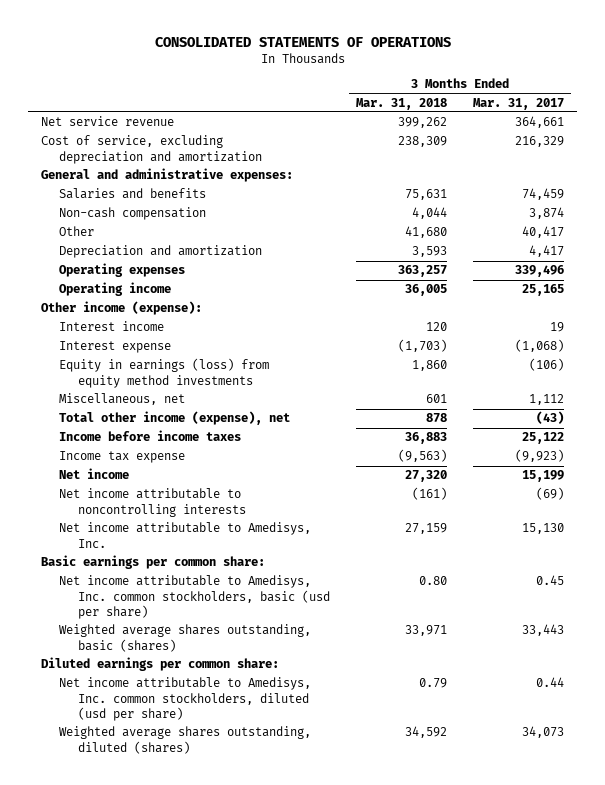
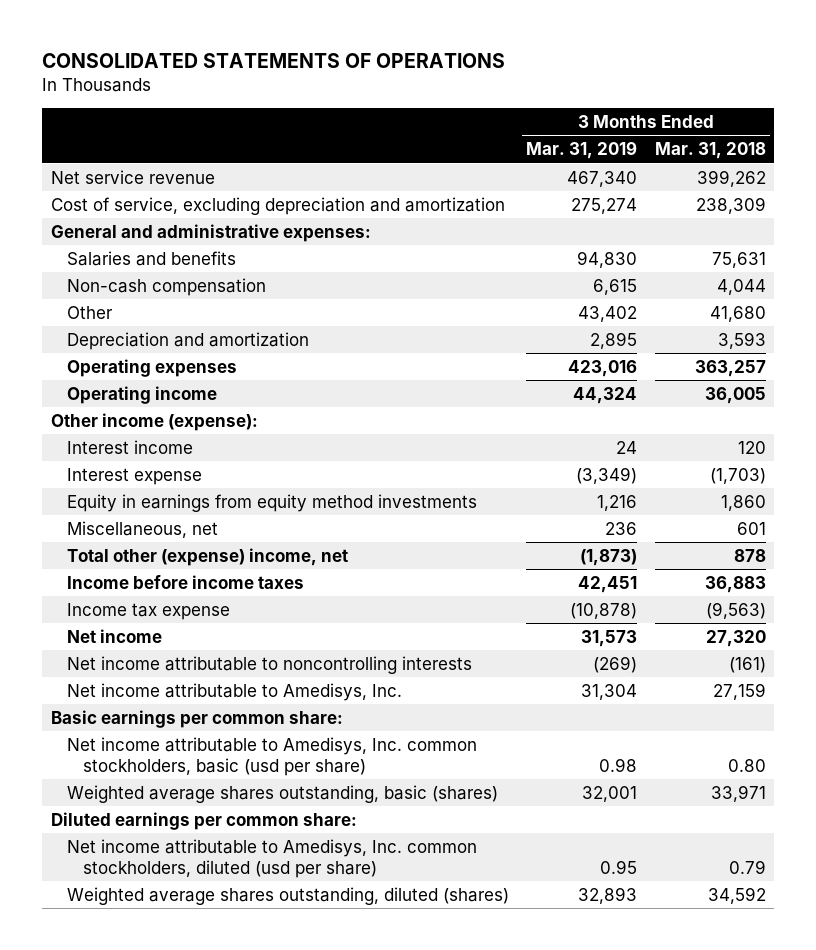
- | 3 Months Ended Mar. 31, 2018 | 3 Months Ended Mar. 31, 2017
+ | 3 Months Ended Mar. 31, 2019 | 3 Months Ended Mar. 31, 2018
- Equity in earnings (loss) from equity method investments | 1,860 | (106)
+ Equity in earnings from equity method investments | 1,216 | 1,860
- Total other income (expense), net | 878 | (43)
+ Total other (expense) income, net | (1,873) | 878

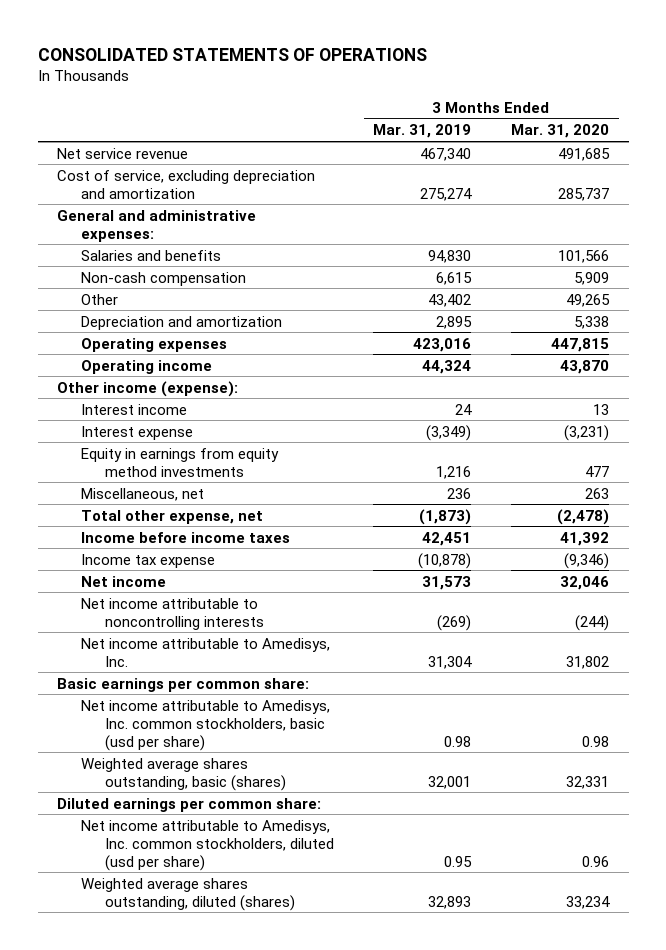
- | 3 Months Ended Mar. 31, 2019 | 3 Months Ended Mar. 31, 2018
+ | 3 Months Ended Mar. 31, 2019 | 3 Months Ended Mar. 31, 2020
- Total other (expense) income, net | (1,873) | 878
+ Total other expense, net | (1,873) | (2,478)

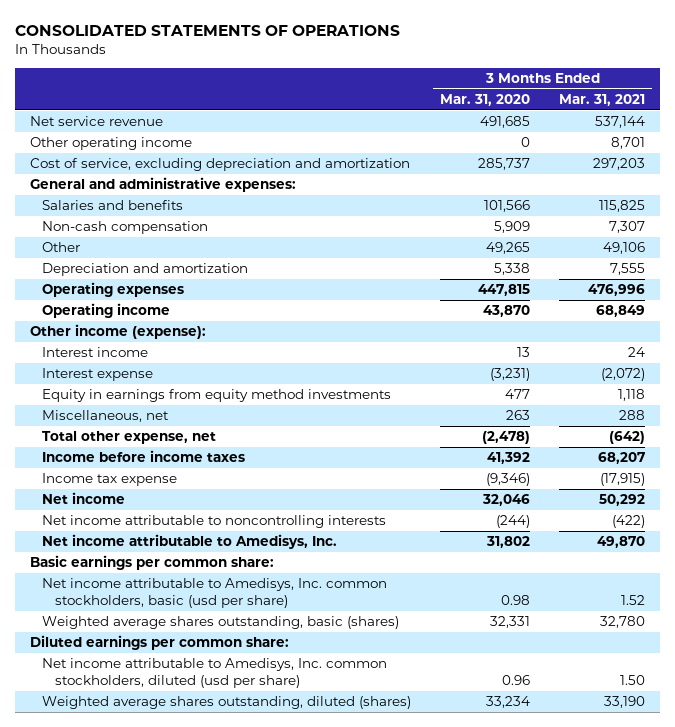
- | 3 Months Ended Mar. 31, 2019 | 3 Months Ended Mar. 31, 2020
+ | 3 Months Ended Mar. 31, 2020 | 3 Months Ended Mar. 31, 2021
+ Other operating income | 0 | 8,701

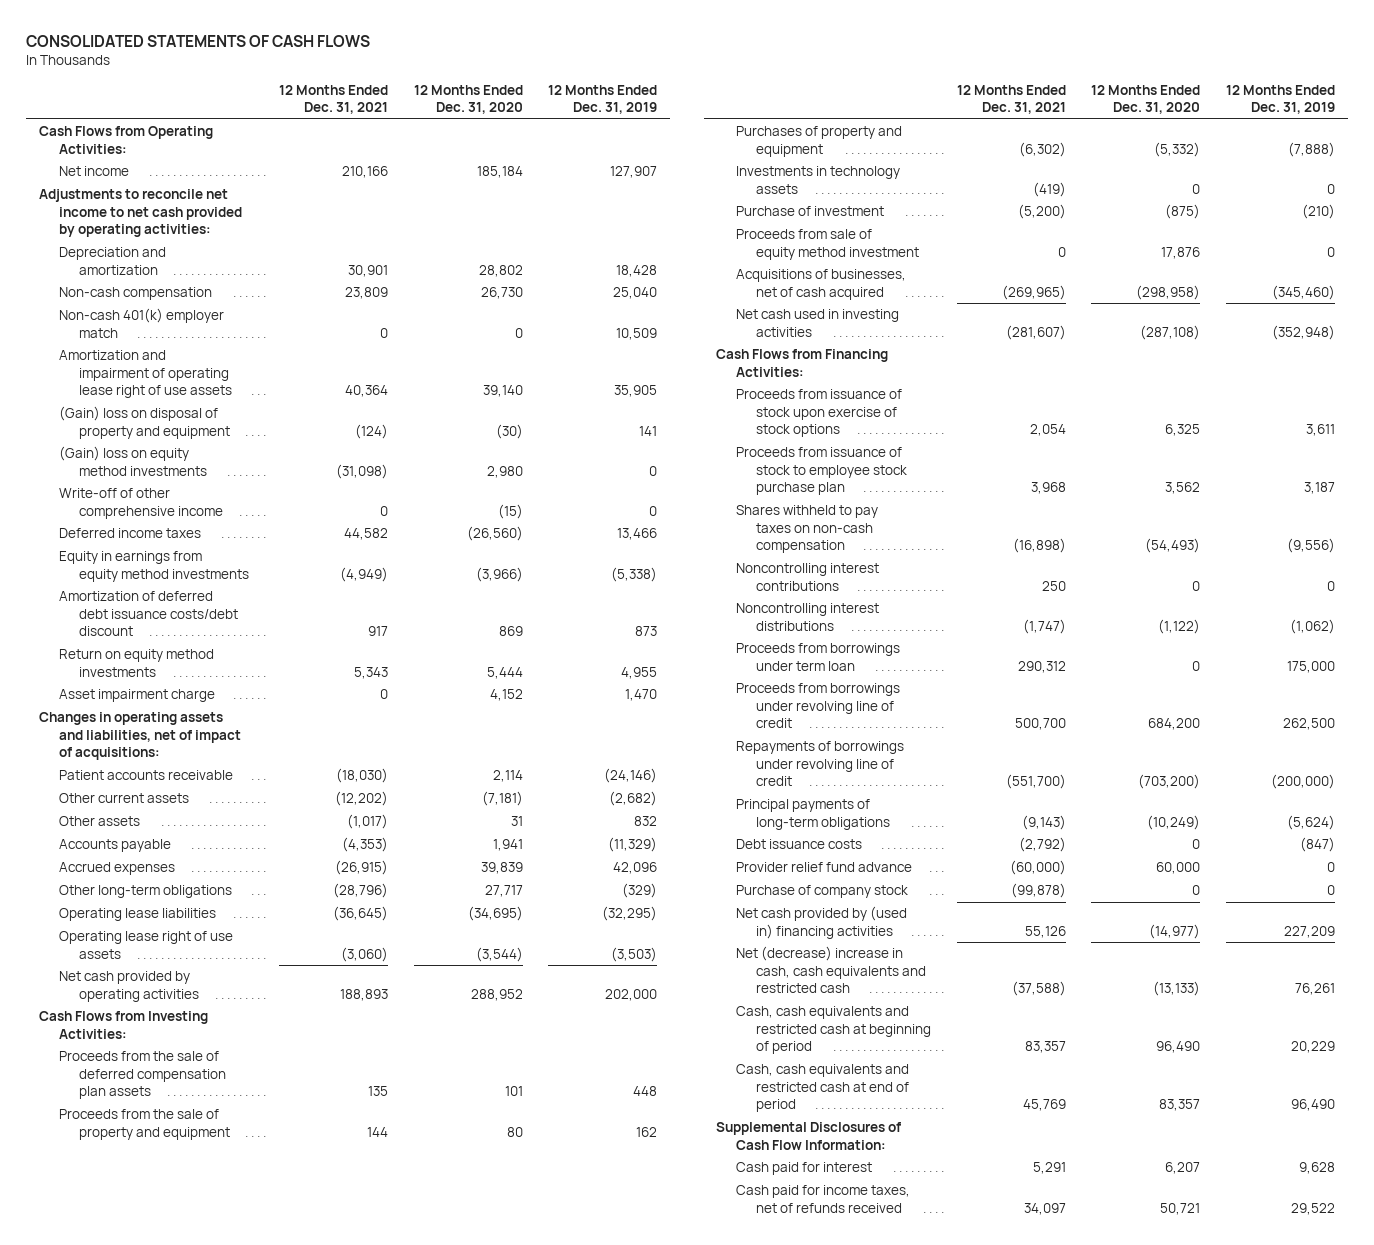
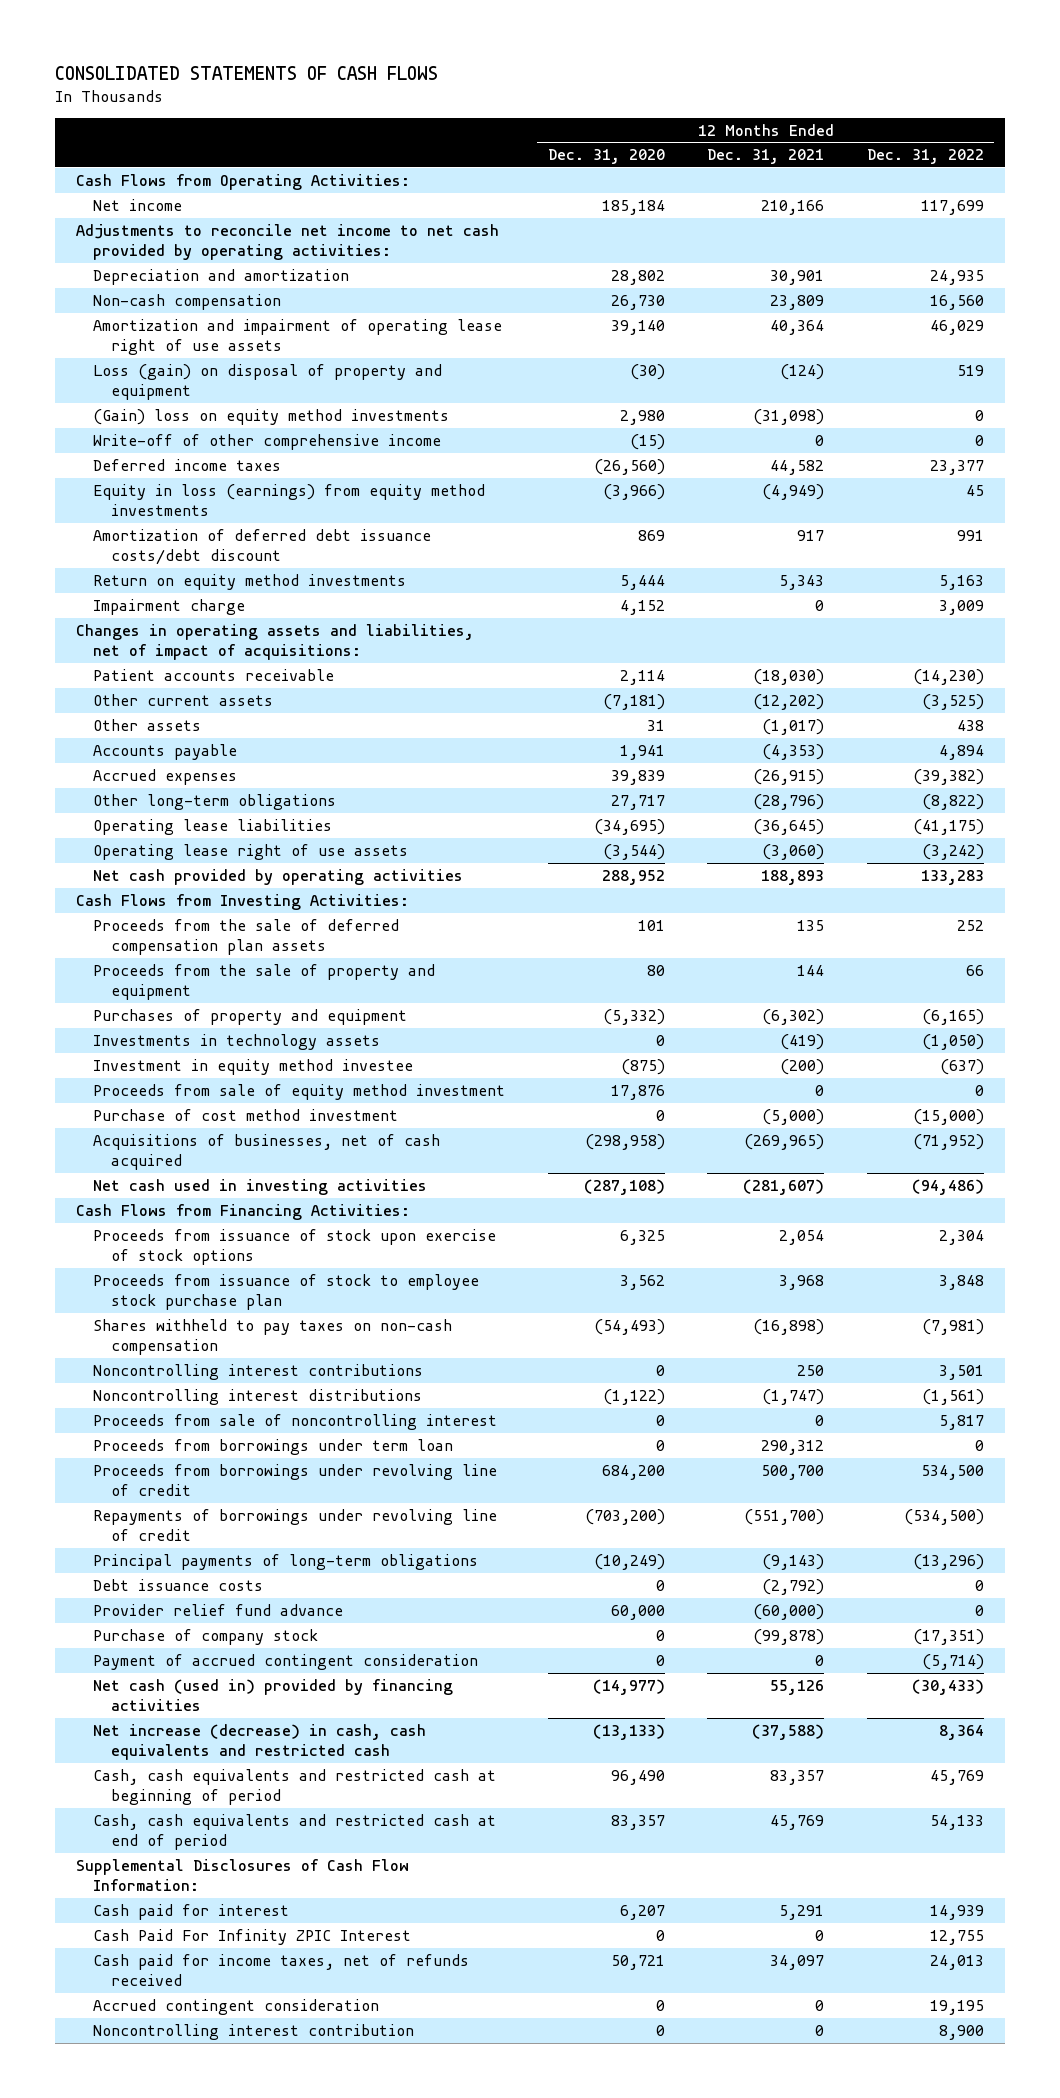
- | 12 Months Ended Dec. 31, 2021 | 12 Months Ended Dec. 31, 2020 | 12 Months Ended Dec. 31, 2019
+ | 12 Months Ended Dec. 31, 2020 | 12 Months Ended Dec. 31, 2021 | 12 Months Ended Dec. 31, 2022
- Non-cash 401(k) employer match | 0 | 0 | 10,509
- (Gain) loss on disposal of property and equipment | (124) | (30) | 141
+ Loss (gain) on disposal of property and equipment | (30) | (124) | 519
- Equity in earnings from equity method investments | (4,949) | (3,966) | (5,338)
+ Equity in loss (earnings) from equity method investments | (3,966) | (4,949) | 45
- Asset impairment charge | 0 | 4,152 | 1,470
+ Impairment charge | 4,152 | 0 | 3,009
- Purchase of investment | (5,200) | (875) | (210)
+ Investment in equity method investee | (875) | (200) | (637)
+ Purchase of cost method investment | 0 | (5,000) | (15,000)
+ Proceeds from sale of noncontrolling interest | 0 | 0 | 5,817
- Net cash provided by (used in) financing activities | 55,126 | (14,977) | 227,209
- Net (decrease) increase in cash, cash equivalents and restricted cash | (37,588) | (13,133) | 76,261
+ Payment of accrued contingent consideration | 0 | 0 | (5,714)
+ Net cash (used in) provided by financing activities | (14,977) | 55,126 | (30,433)
+ Net increase (decrease) in cash, cash equivalents and restricted cash | (13,133) | (37,588) | 8,364
+ Cash Paid For Infinity ZPIC Interest | 0 | 0 | 12,755
+ Accrued contingent consideration | 0 | 0 | 19,195
+ Noncontrolling interest contribution | 0 | 0 | 8,900

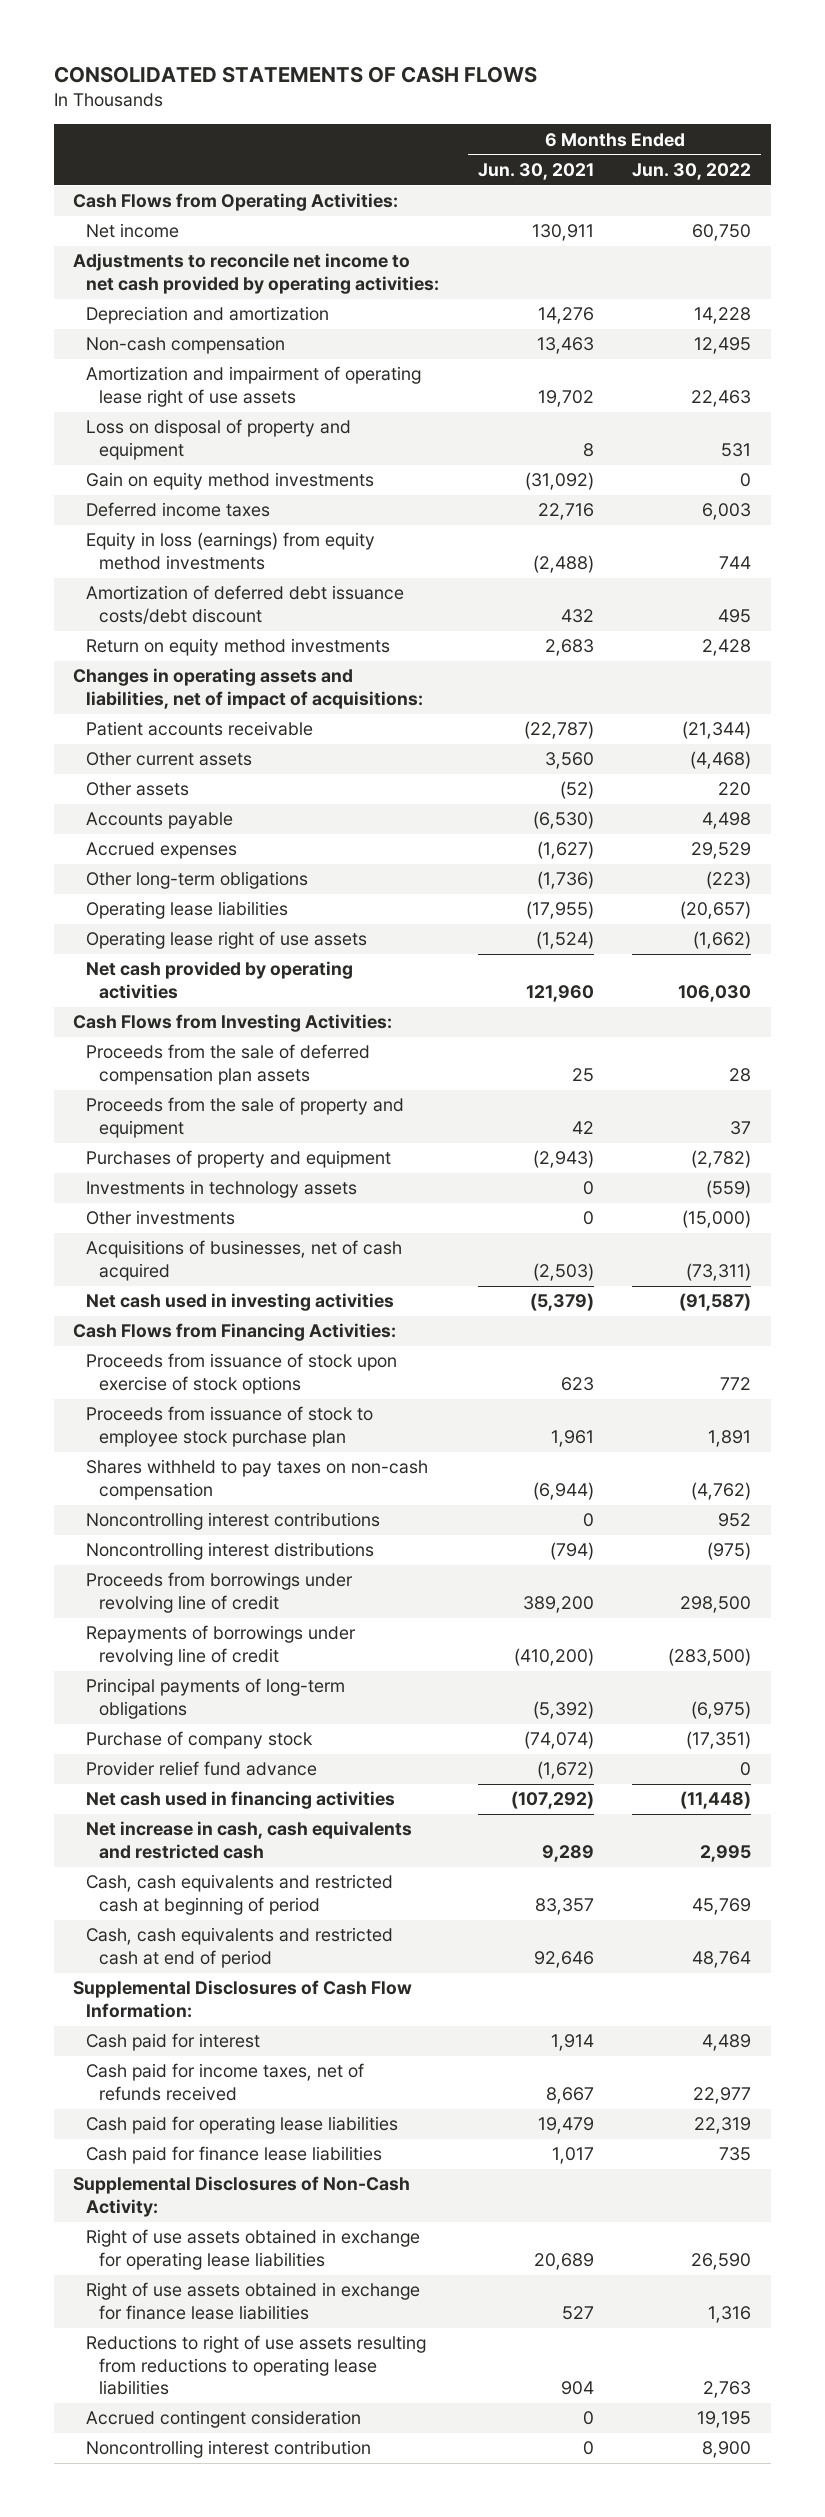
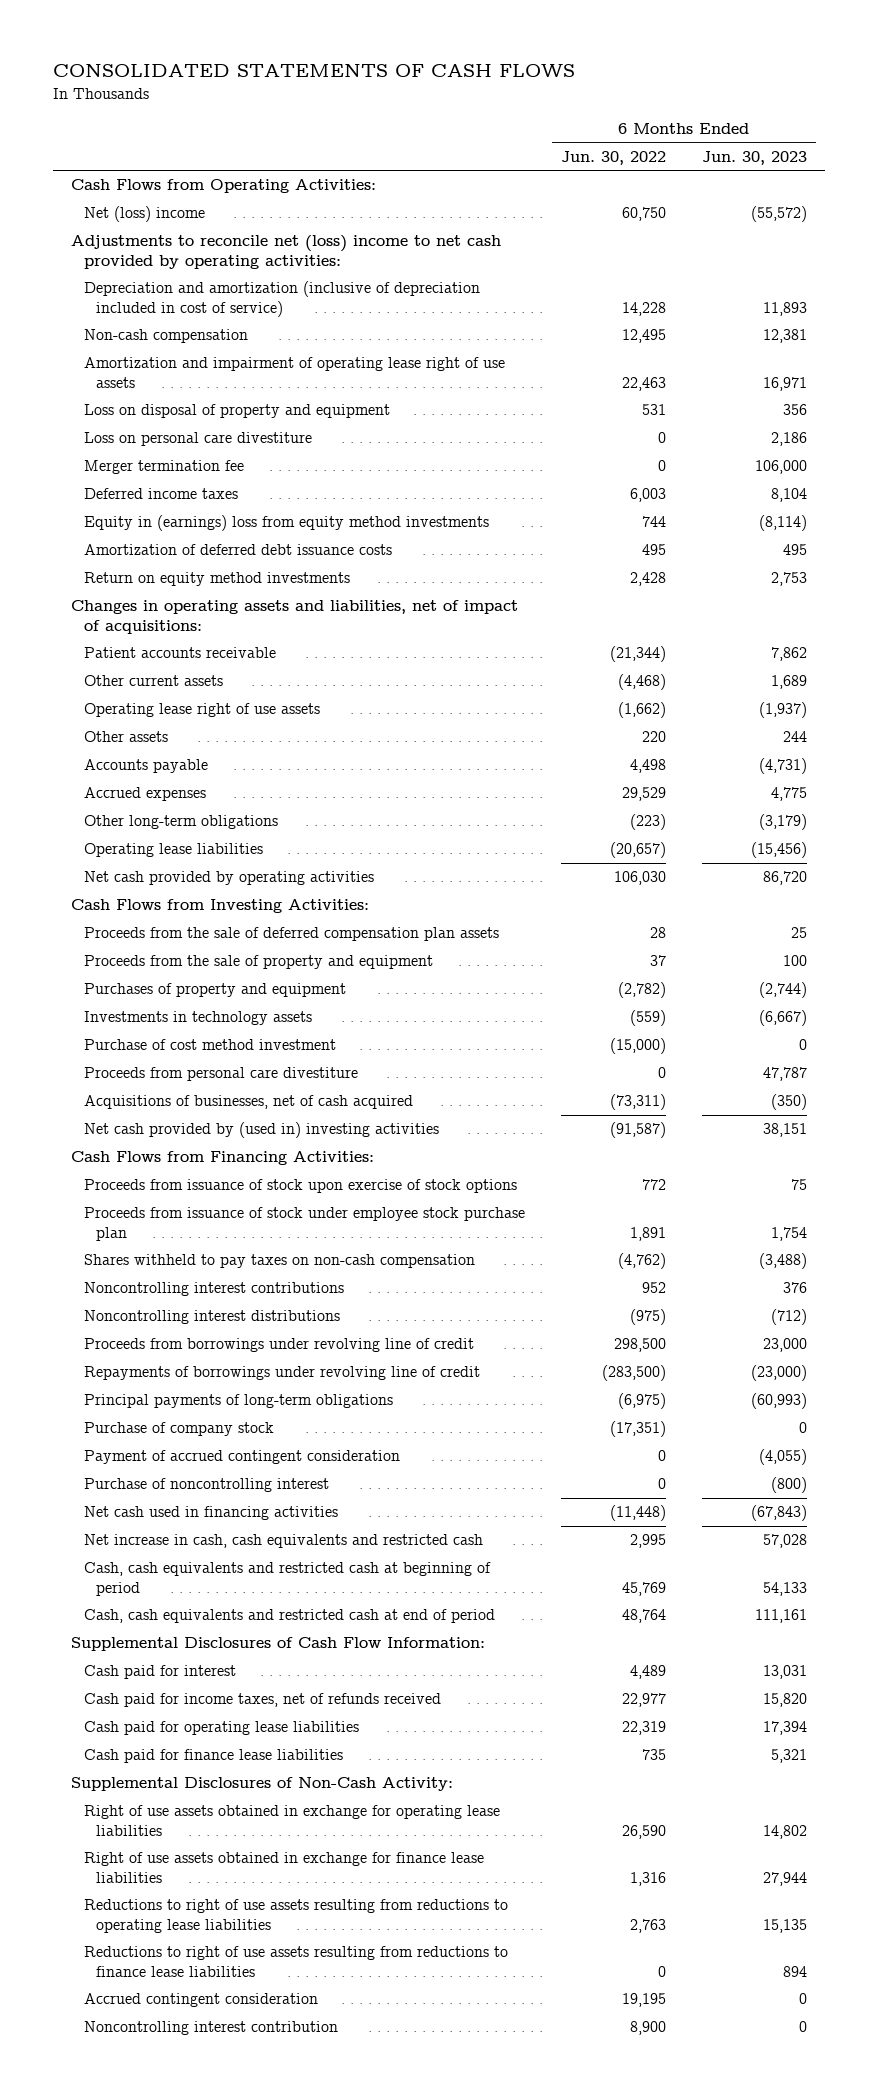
- | 6 Months Ended Jun. 30, 2021 | 6 Months Ended Jun. 30, 2022
+ | 6 Months Ended Jun. 30, 2022 | 6 Months Ended Jun. 30, 2023
- Net income | 130,911 | 60,750
- Adjustments to reconcile net income to net cash provided by operating activities:
- Depreciation and amortization | 14,276 | 14,228
+ Net (loss) income | 60,750 | (55,572)
+ Adjustments to reconcile net (loss) income to net cash provided by operating activities:
+ Depreciation and amortization (inclusive of depreciation included in cost of service) | 14,228 | 11,893
- Gain on equity method investments | (31,092) | 0
+ Loss on personal care divestiture | 0 | 2,186
+ Merger termination fee | 0 | 106,000
- Equity in loss (earnings) from equity method investments | (2,488) | 744
- Amortization of deferred debt issuance costs/debt discount | 432 | 495
+ Equity in (earnings) loss from equity method investments | 744 | (8,114)
+ Amortization of deferred debt issuance costs | 495 | 495
moved up: Operating lease right of use assets | (1,662) | (1,937)
- Other investments | 0 | (15,000)
+ Purchase of cost method investment | (15,000) | 0
+ Proceeds from personal care divestiture | 0 | 47,787
- Net cash used in investing activities | (5,379) | (91,587)
+ Net cash provided by (used in) investing activities | (91,587) | 38,151
- Proceeds from issuance of stock to employee stock purchase plan | 1,961 | 1,891
+ Proceeds from issuance of stock under employee stock purchase plan | 1,891 | 1,754
- Provider relief fund advance | (1,672) | 0
+ Payment of accrued contingent consideration | 0 | (4,055)
+ Purchase of noncontrolling interest | 0 | (800)
+ Reductions to right of use assets resulting from reductions to finance lease liabilities | 0 | 894

